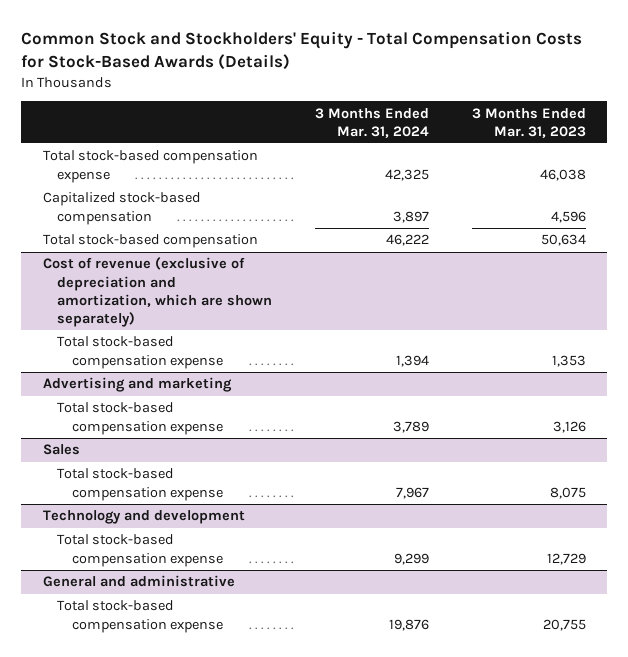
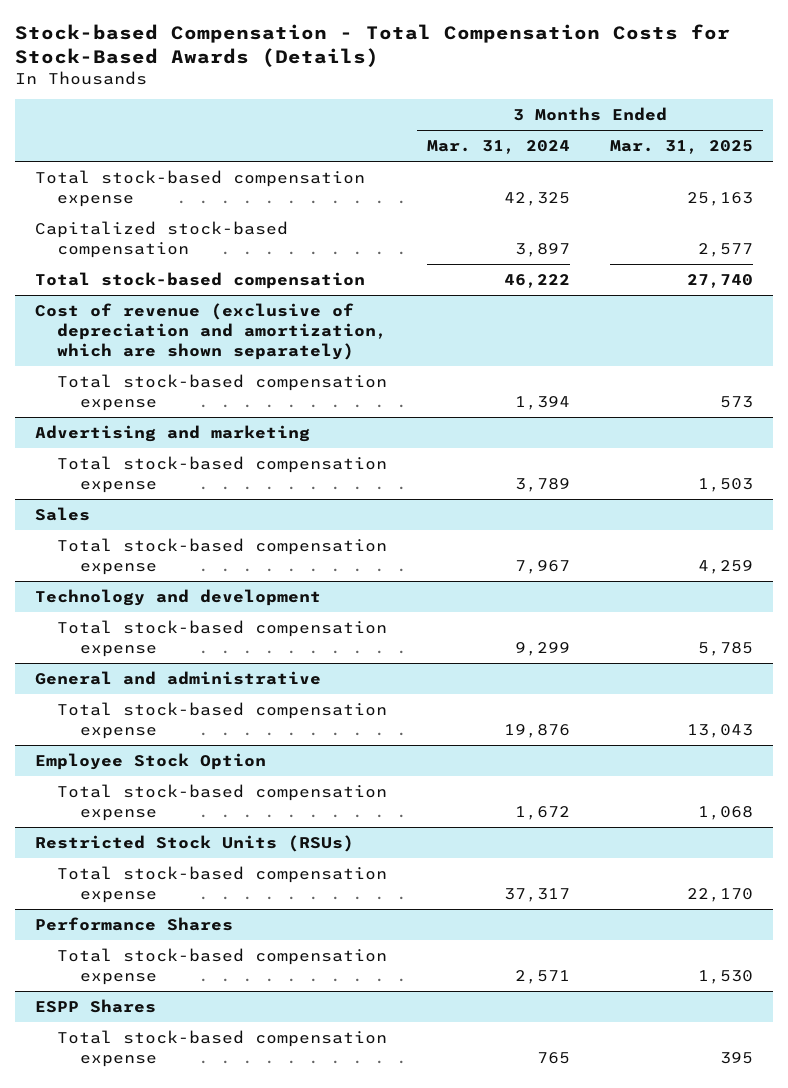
- Common Stock and Stockholders' Equity - Total Compensation Costs for Stock-Based Awards (Details)
+ Stock-based Compensation - Total Compensation Costs for Stock-Based Awards (Details)
- | 3 Months Ended Mar. 31, 2024 | 3 Months Ended Mar. 31, 2023
+ | 3 Months Ended Mar. 31, 2024 | 3 Months Ended Mar. 31, 2025
+ Employee Stock Option
+ Total stock-based compensation expense | 1,672 | 1,068
+ Restricted Stock Units (RSUs)
+ Total stock-based compensation expense | 37,317 | 22,170
+ Performance Shares
+ Total stock-based compensation expense | 2,571 | 1,530
+ ESPP Shares
+ Total stock-based compensation expense | 765 | 395

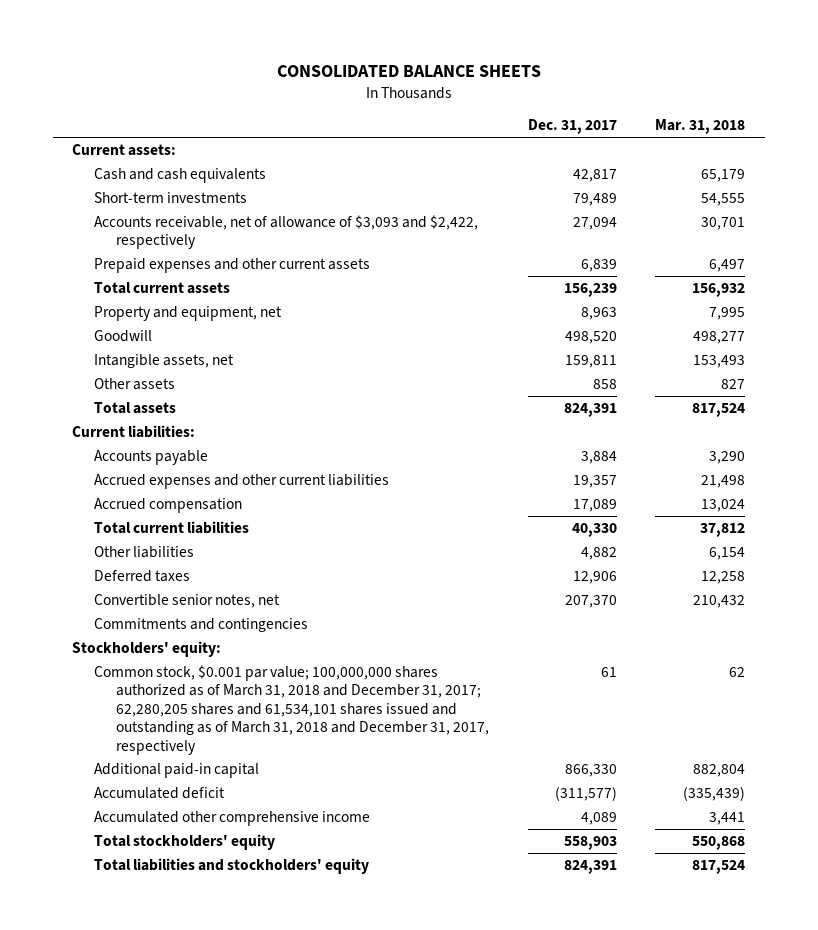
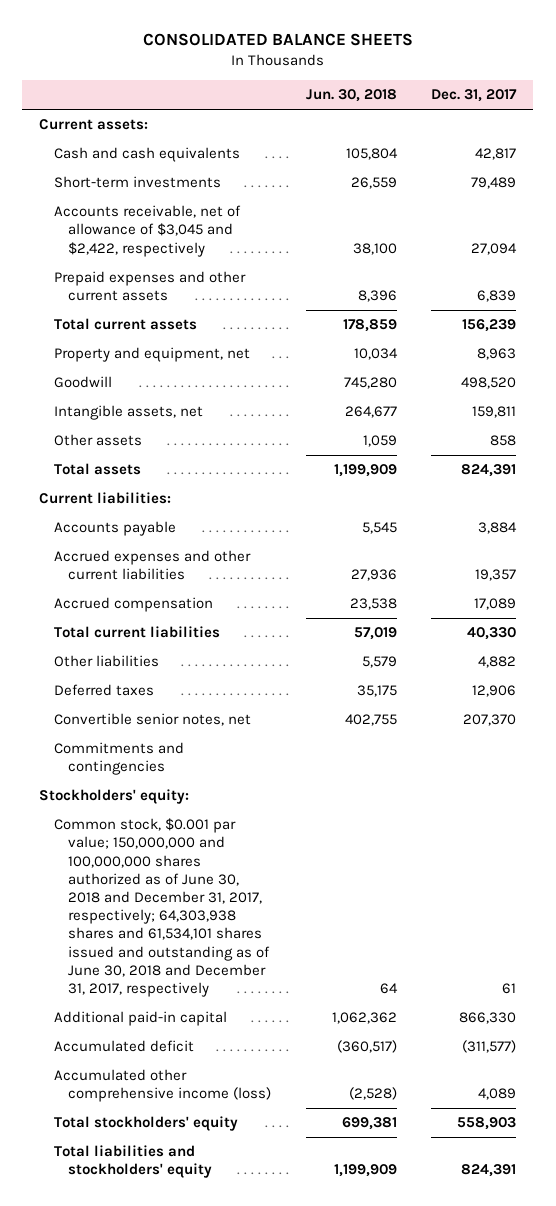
- | Dec. 31, 2017 | Mar. 31, 2018
+ | Jun. 30, 2018 | Dec. 31, 2017
- Accounts receivable, net of allowance of $3,093 and $2,422, respectively | 27,094 | 30,701
+ Accounts receivable, net of allowance of $3,045 and $2,422, respectively | 38,100 | 27,094
- Common stock, $0.001 par value; 100,000,000 shares authorized as of March 31, 2018 and December 31, 2017; 62,280,205 shares and 61,534,101 shares issued and outstanding as of March 31, 2018 and December 31, 2017, respectively | 61 | 62
+ Common stock, $0.001 par value; 150,000,000 and 100,000,000 shares authorized as of June 30, 2018 and December 31, 2017, respectively; 64,303,938 shares and 61,534,101 shares issued and outstanding as of June 30, 2018 and December 31, 2017, respectively | 64 | 61
- Accumulated other comprehensive income | 4,089 | 3,441
+ Accumulated other comprehensive income (loss) | (2,528) | 4,089

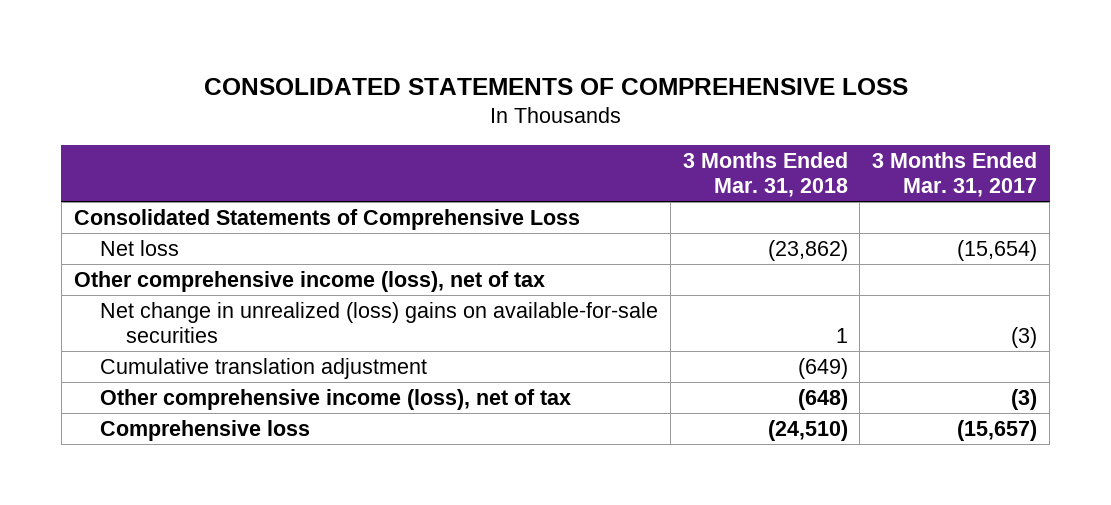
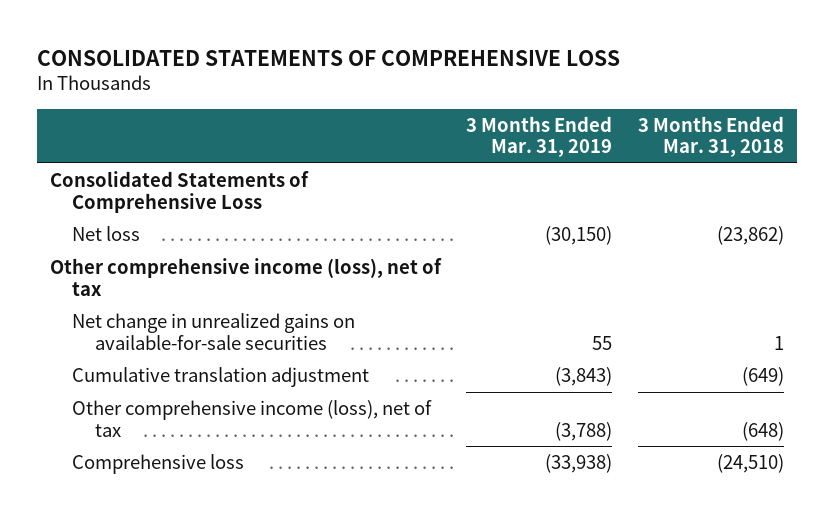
- | 3 Months Ended Mar. 31, 2018 | 3 Months Ended Mar. 31, 2017
+ | 3 Months Ended Mar. 31, 2019 | 3 Months Ended Mar. 31, 2018
- Net change in unrealized (loss) gains on available-for-sale securities | 1 | (3)
+ Net change in unrealized gains on available-for-sale securities | 55 | 1

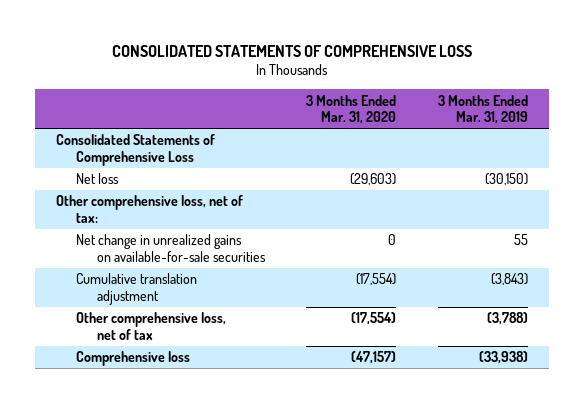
- | 3 Months Ended Mar. 31, 2019 | 3 Months Ended Mar. 31, 2018
+ | 3 Months Ended Mar. 31, 2020 | 3 Months Ended Mar. 31, 2019
- Other comprehensive income (loss), net of tax
+ Other comprehensive loss, net of tax:
- Other comprehensive income (loss), net of tax | (3,788) | (648)
+ Other comprehensive loss, net of tax | (17,554) | (3,788)

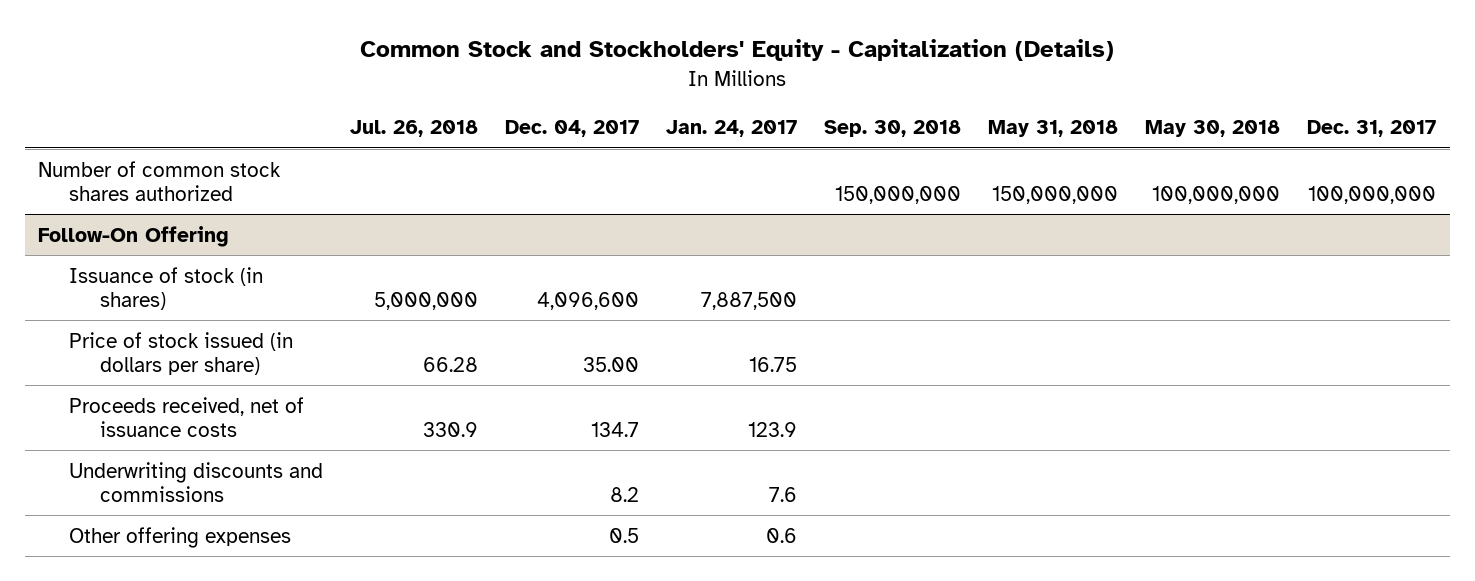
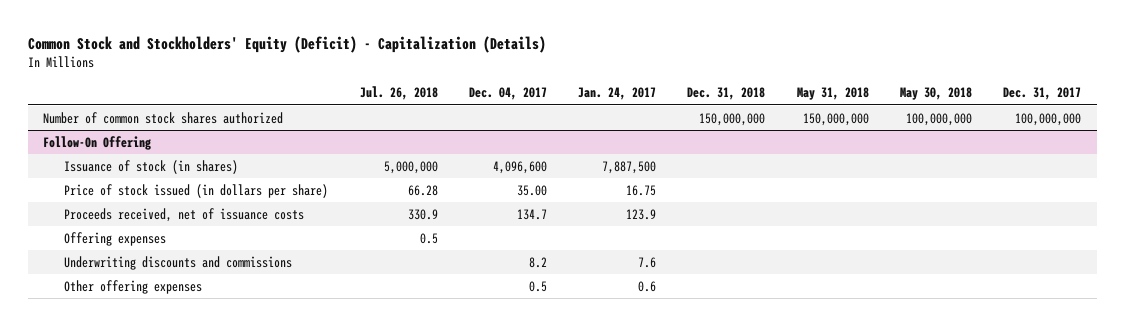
- Common Stock and Stockholders' Equity - Capitalization (Details)
+ Common Stock and Stockholders' Equity (Deficit) - Capitalization (Details)
- | Jul. 26, 2018 | Dec. 04, 2017 | Jan. 24, 2017 | Sep. 30, 2018 | May 31, 2018 | May 30, 2018 | Dec. 31, 2017
+ | Jul. 26, 2018 | Dec. 04, 2017 | Jan. 24, 2017 | Dec. 31, 2018 | May 31, 2018 | May 30, 2018 | Dec. 31, 2017
@ Follow-On Offering
+ Offering expenses | 0.5 | | | | | |

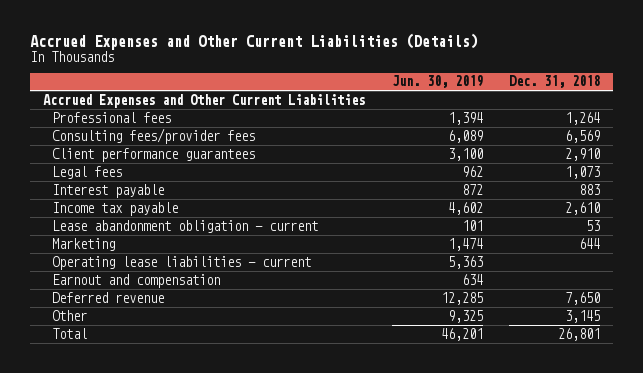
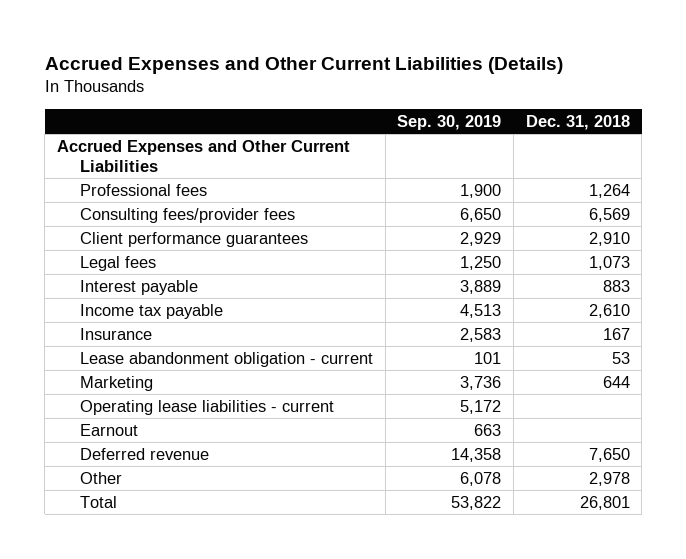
- | Jun. 30, 2019 | Dec. 31, 2018
+ | Sep. 30, 2019 | Dec. 31, 2018
+ Insurance | 2,583 | 167
- Earnout and compensation | 634 |
+ Earnout | 663 |
- Other | 9,325 | 3,145
+ Other | 6,078 | 2,978

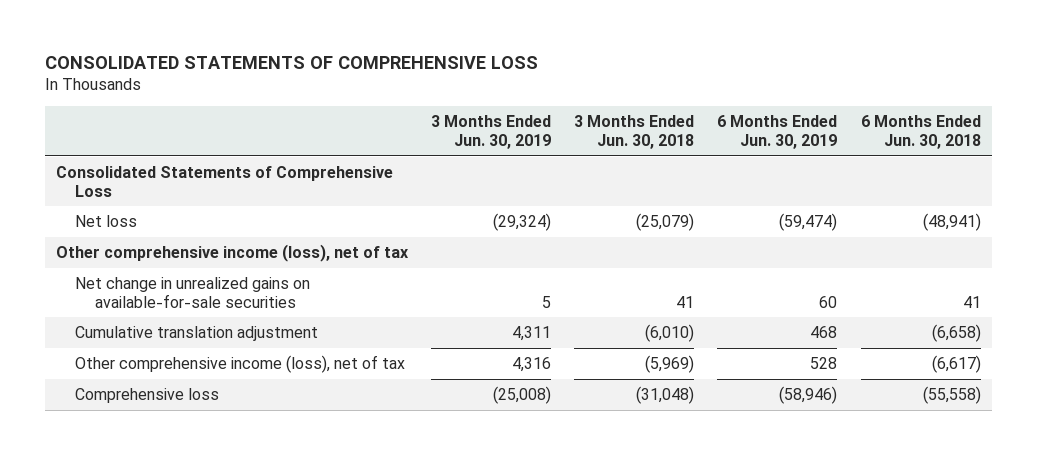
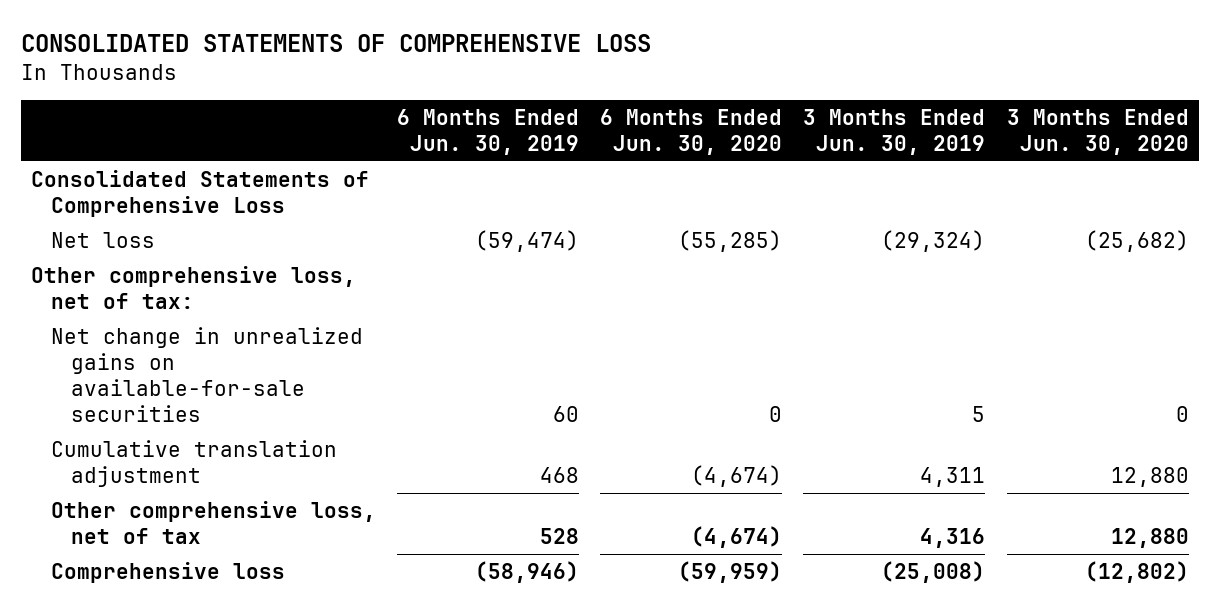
- | 3 Months Ended Jun. 30, 2019 | 3 Months Ended Jun. 30, 2018 | 6 Months Ended Jun. 30, 2019 | 6 Months Ended Jun. 30, 2018
+ | 6 Months Ended Jun. 30, 2019 | 6 Months Ended Jun. 30, 2020 | 3 Months Ended Jun. 30, 2019 | 3 Months Ended Jun. 30, 2020
- Other comprehensive income (loss), net of tax
+ Other comprehensive loss, net of tax:
- Other comprehensive income (loss), net of tax | 4,316 | (5,969) | 528 | (6,617)
+ Other comprehensive loss, net of tax | 528 | (4,674) | 4,316 | 12,880

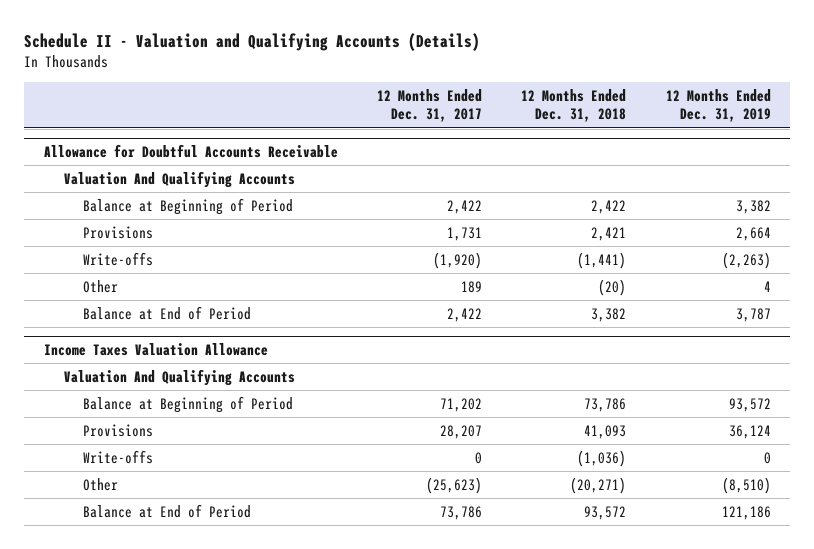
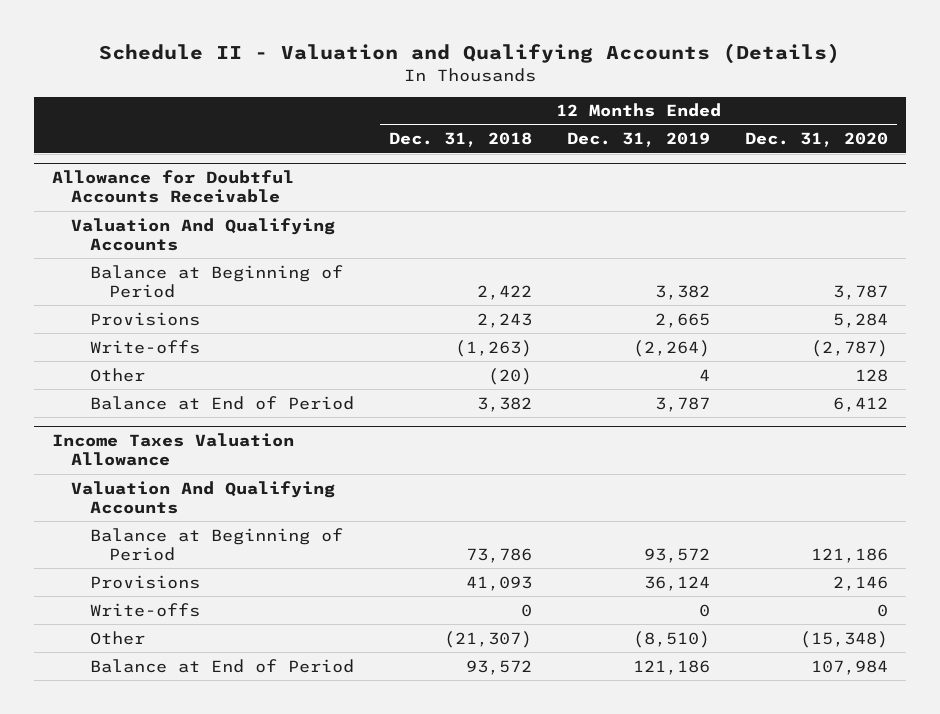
- | 12 Months Ended Dec. 31, 2017 | 12 Months Ended Dec. 31, 2018 | 12 Months Ended Dec. 31, 2019
+ | 12 Months Ended Dec. 31, 2018 | 12 Months Ended Dec. 31, 2019 | 12 Months Ended Dec. 31, 2020
@ Allowance for Doubtful Accounts Receivable
- Provisions | 1,731 | 2,421 | 2,664
- Write-offs | (1,920) | (1,441) | (2,263)
+ Provisions | 2,243 | 2,665 | 5,284
+ Write-offs | (1,263) | (2,264) | (2,787)
@ Income Taxes Valuation Allowance
- Write-offs | 0 | (1,036) | 0
- Other | (25,623) | (20,271) | (8,510)
+ Write-offs | 0 | 0 | 0
+ Other | (21,307) | (8,510) | (15,348)

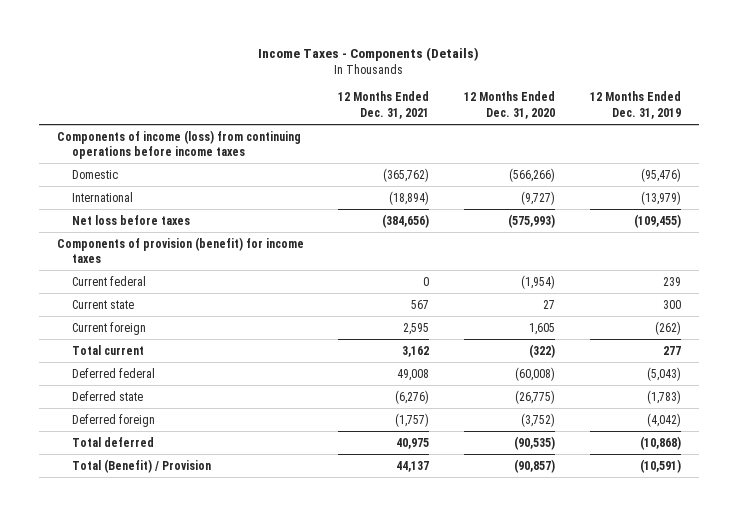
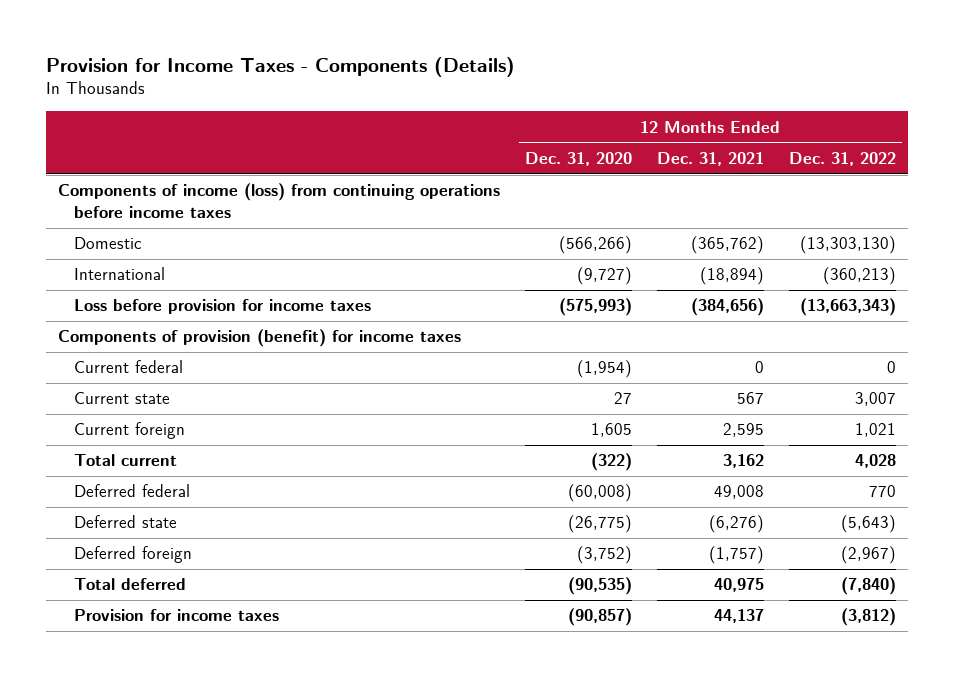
- Income Taxes - Components (Details)
+ Provision for Income Taxes - Components (Details)
- | 12 Months Ended Dec. 31, 2021 | 12 Months Ended Dec. 31, 2020 | 12 Months Ended Dec. 31, 2019
+ | 12 Months Ended Dec. 31, 2020 | 12 Months Ended Dec. 31, 2021 | 12 Months Ended Dec. 31, 2022
- Net loss before taxes | (384,656) | (575,993) | (109,455)
+ Loss before provision for income taxes | (575,993) | (384,656) | (13,663,343)
- Total (Benefit) / Provision | 44,137 | (90,857) | (10,591)
+ Provision for income taxes | (90,857) | 44,137 | (3,812)

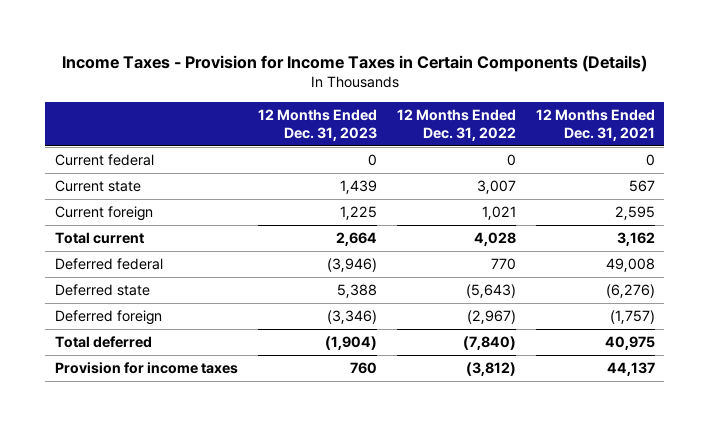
- Provision for Income Taxes - Components (Details)
+ Income Taxes - Provision for Income Taxes in Certain Components (Details)
- | 12 Months Ended Dec. 31, 2020 | 12 Months Ended Dec. 31, 2021 | 12 Months Ended Dec. 31, 2022
+ | 12 Months Ended Dec. 31, 2023 | 12 Months Ended Dec. 31, 2022 | 12 Months Ended Dec. 31, 2021
- Components of income (loss) from continuing operations before income taxes
- Domestic | (566,266) | (365,762) | (13,303,130)
- International | (9,727) | (18,894) | (360,213)
- Loss before provision for income taxes | (575,993) | (384,656) | (13,663,343)
- Components of provision (benefit) for income taxes

